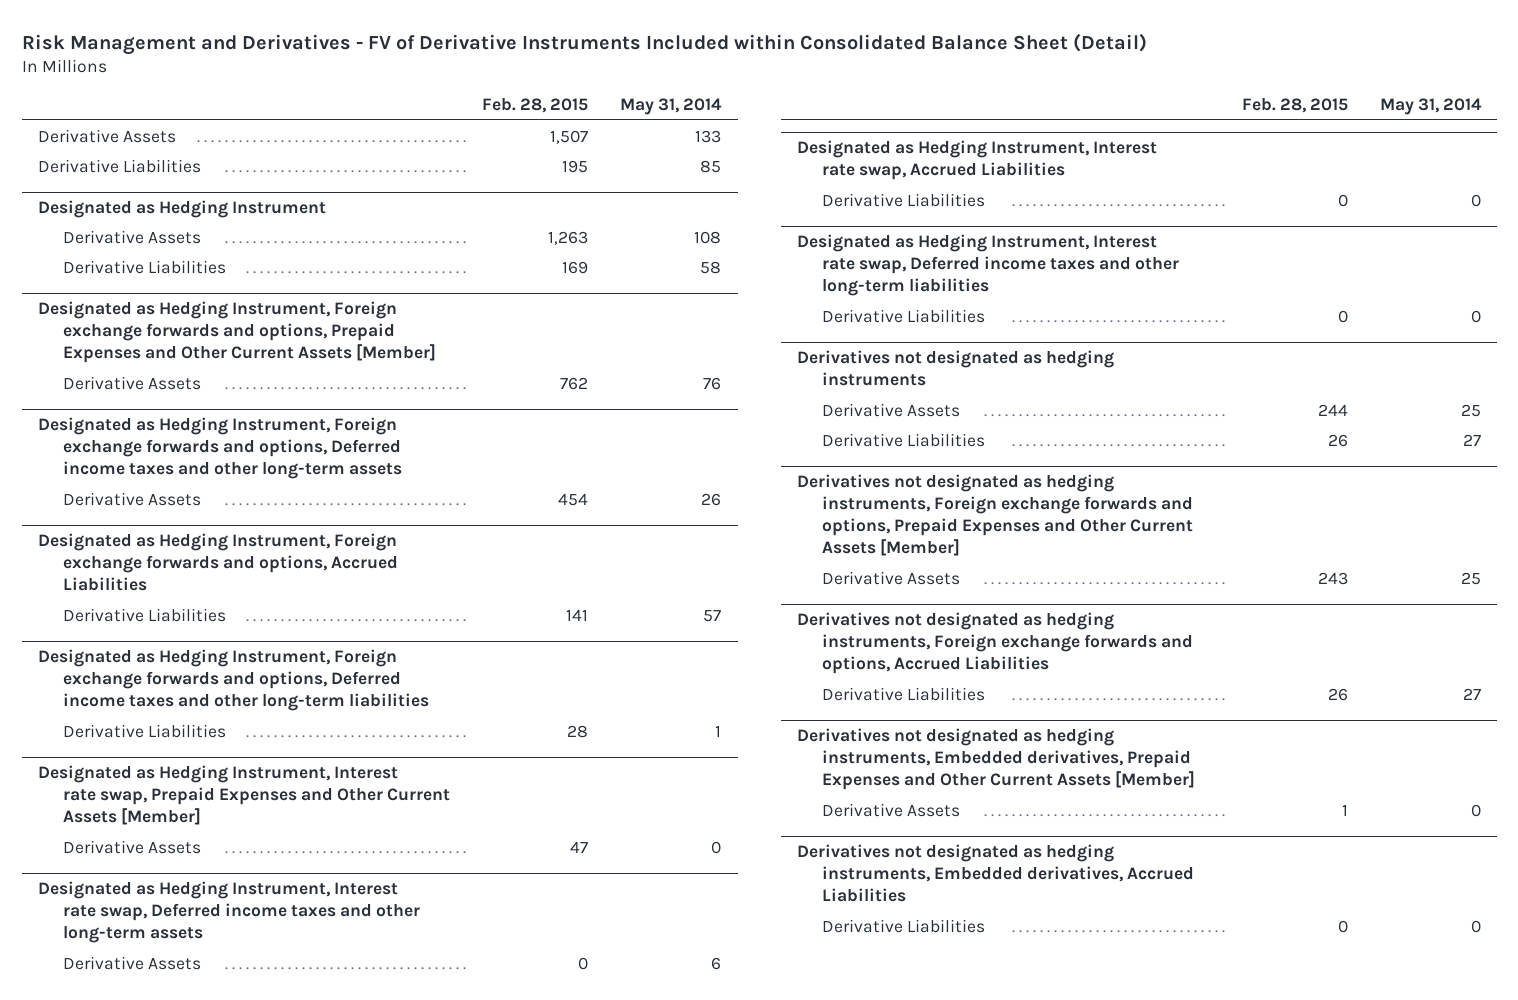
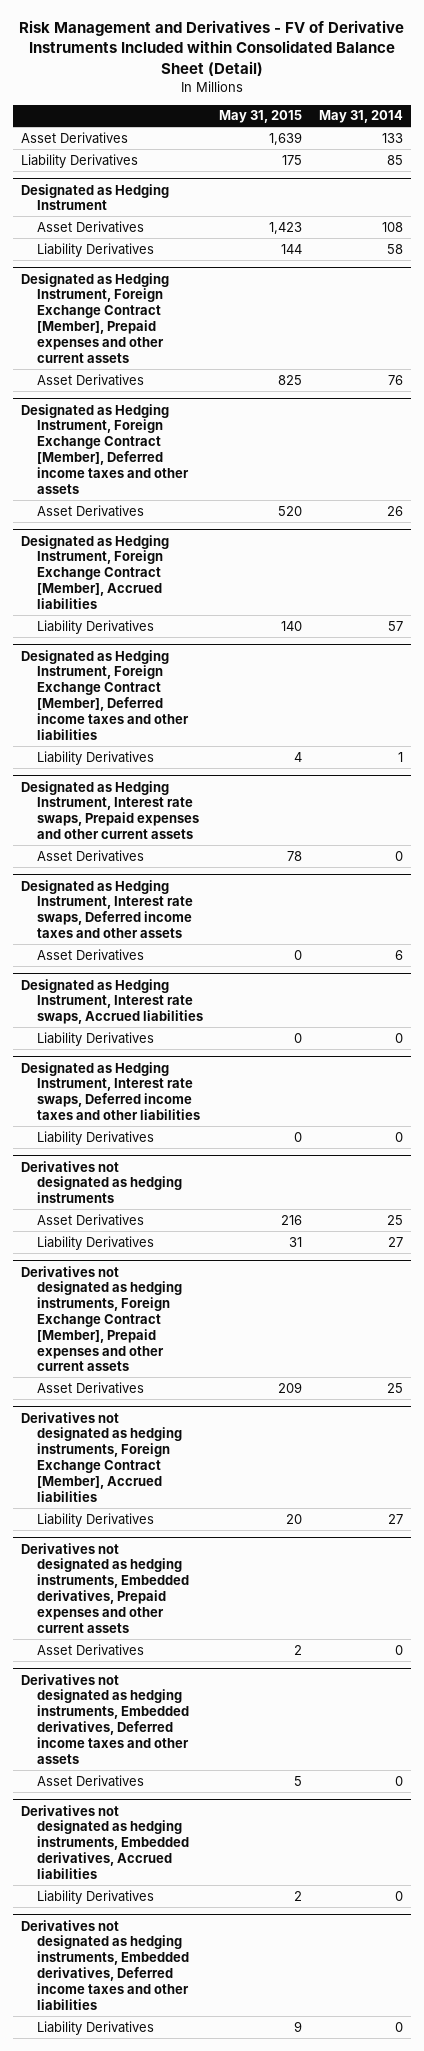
- | Feb. 28, 2015 | May 31, 2014
+ | May 31, 2015 | May 31, 2014
- Derivative Assets | 1,507 | 133
- Derivative Liabilities | 195 | 85
+ Asset Derivatives | 1,639 | 133
+ Liability Derivatives | 175 | 85
@ Designated as Hedging Instrument
- Derivative Assets | 1,263 | 108
- Derivative Liabilities | 169 | 58
- Designated as Hedging Instrument, Foreign exchange forwards and options, Prepaid Expenses and Other Current Assets [Member]
- Derivative Assets | 762 | 76
- Designated as Hedging Instrument, Foreign exchange forwards and options, Deferred income taxes and other long-term assets
- Derivative Assets | 454 | 26
- Designated as Hedging Instrument, Foreign exchange forwards and options, Accrued Liabilities
- Derivative Liabilities | 141 | 57
- Designated as Hedging Instrument, Foreign exchange forwards and options, Deferred income taxes and other long-term liabilities
- Derivative Liabilities | 28 | 1
- Designated as Hedging Instrument, Interest rate swap, Prepaid Expenses and Other Current Assets [Member]
- Derivative Assets | 47 | 0
- Designated as Hedging Instrument, Interest rate swap, Deferred income taxes and other long-term assets
- Derivative Assets | 0 | 6
- Designated as Hedging Instrument, Interest rate swap, Accrued Liabilities
- Derivative Liabilities | 0 | 0
- Designated as Hedging Instrument, Interest rate swap, Deferred income taxes and other long-term liabilities
- Derivative Liabilities | 0 | 0
@ Designated as Hedging Instrument
+ Asset Derivatives | 1,423 | 108
+ Liability Derivatives | 144 | 58
+ Designated as Hedging Instrument, Foreign Exchange Contract [Member], Prepaid expenses and other current assets
+ Asset Derivatives | 825 | 76
+ Designated as Hedging Instrument, Foreign Exchange Contract [Member], Deferred income taxes and other assets
+ Asset Derivatives | 520 | 26
+ Designated as Hedging Instrument, Foreign Exchange Contract [Member], Accrued liabilities
+ Liability Derivatives | 140 | 57
+ Designated as Hedging Instrument, Foreign Exchange Contract [Member], Deferred income taxes and other liabilities
+ Liability Derivatives | 4 | 1
+ Designated as Hedging Instrument, Interest rate swaps, Prepaid expenses and other current assets
+ Asset Derivatives | 78 | 0
+ Designated as Hedging Instrument, Interest rate swaps, Deferred income taxes and other assets
+ Asset Derivatives | 0 | 6
+ Designated as Hedging Instrument, Interest rate swaps, Accrued liabilities
+ Liability Derivatives | 0 | 0
+ Designated as Hedging Instrument, Interest rate swaps, Deferred income taxes and other liabilities
+ Liability Derivatives | 0 | 0
@ Derivatives not designated as hedging instruments
- Derivative Assets | 244 | 25
- Derivative Liabilities | 26 | 27
- Derivatives not designated as hedging instruments, Foreign exchange forwards and options, Prepaid Expenses and Other Current Assets [Member]
- Derivative Assets | 243 | 25
- Derivatives not designated as hedging instruments, Foreign exchange forwards and options, Accrued Liabilities
- Derivative Liabilities | 26 | 27
- Derivatives not designated as hedging instruments, Embedded derivatives, Prepaid Expenses and Other Current Assets [Member]
- Derivative Assets | 1 | 0
- Derivatives not designated as hedging instruments, Embedded derivatives, Accrued Liabilities
- Derivative Liabilities | 0 | 0
@ Derivatives not designated as hedging instruments
+ Asset Derivatives | 216 | 25
+ Liability Derivatives | 31 | 27
+ Derivatives not designated as hedging instruments, Foreign Exchange Contract [Member], Prepaid expenses and other current assets
+ Asset Derivatives | 209 | 25
+ Derivatives not designated as hedging instruments, Foreign Exchange Contract [Member], Accrued liabilities
+ Liability Derivatives | 20 | 27
+ Derivatives not designated as hedging instruments, Embedded derivatives, Prepaid expenses and other current assets
+ Asset Derivatives | 2 | 0
+ Derivatives not designated as hedging instruments, Embedded derivatives, Deferred income taxes and other assets
+ Asset Derivatives | 5 | 0
+ Derivatives not designated as hedging instruments, Embedded derivatives, Accrued liabilities
+ Liability Derivatives | 2 | 0
+ Derivatives not designated as hedging instruments, Embedded derivatives, Deferred income taxes and other liabilities
+ Liability Derivatives | 9 | 0

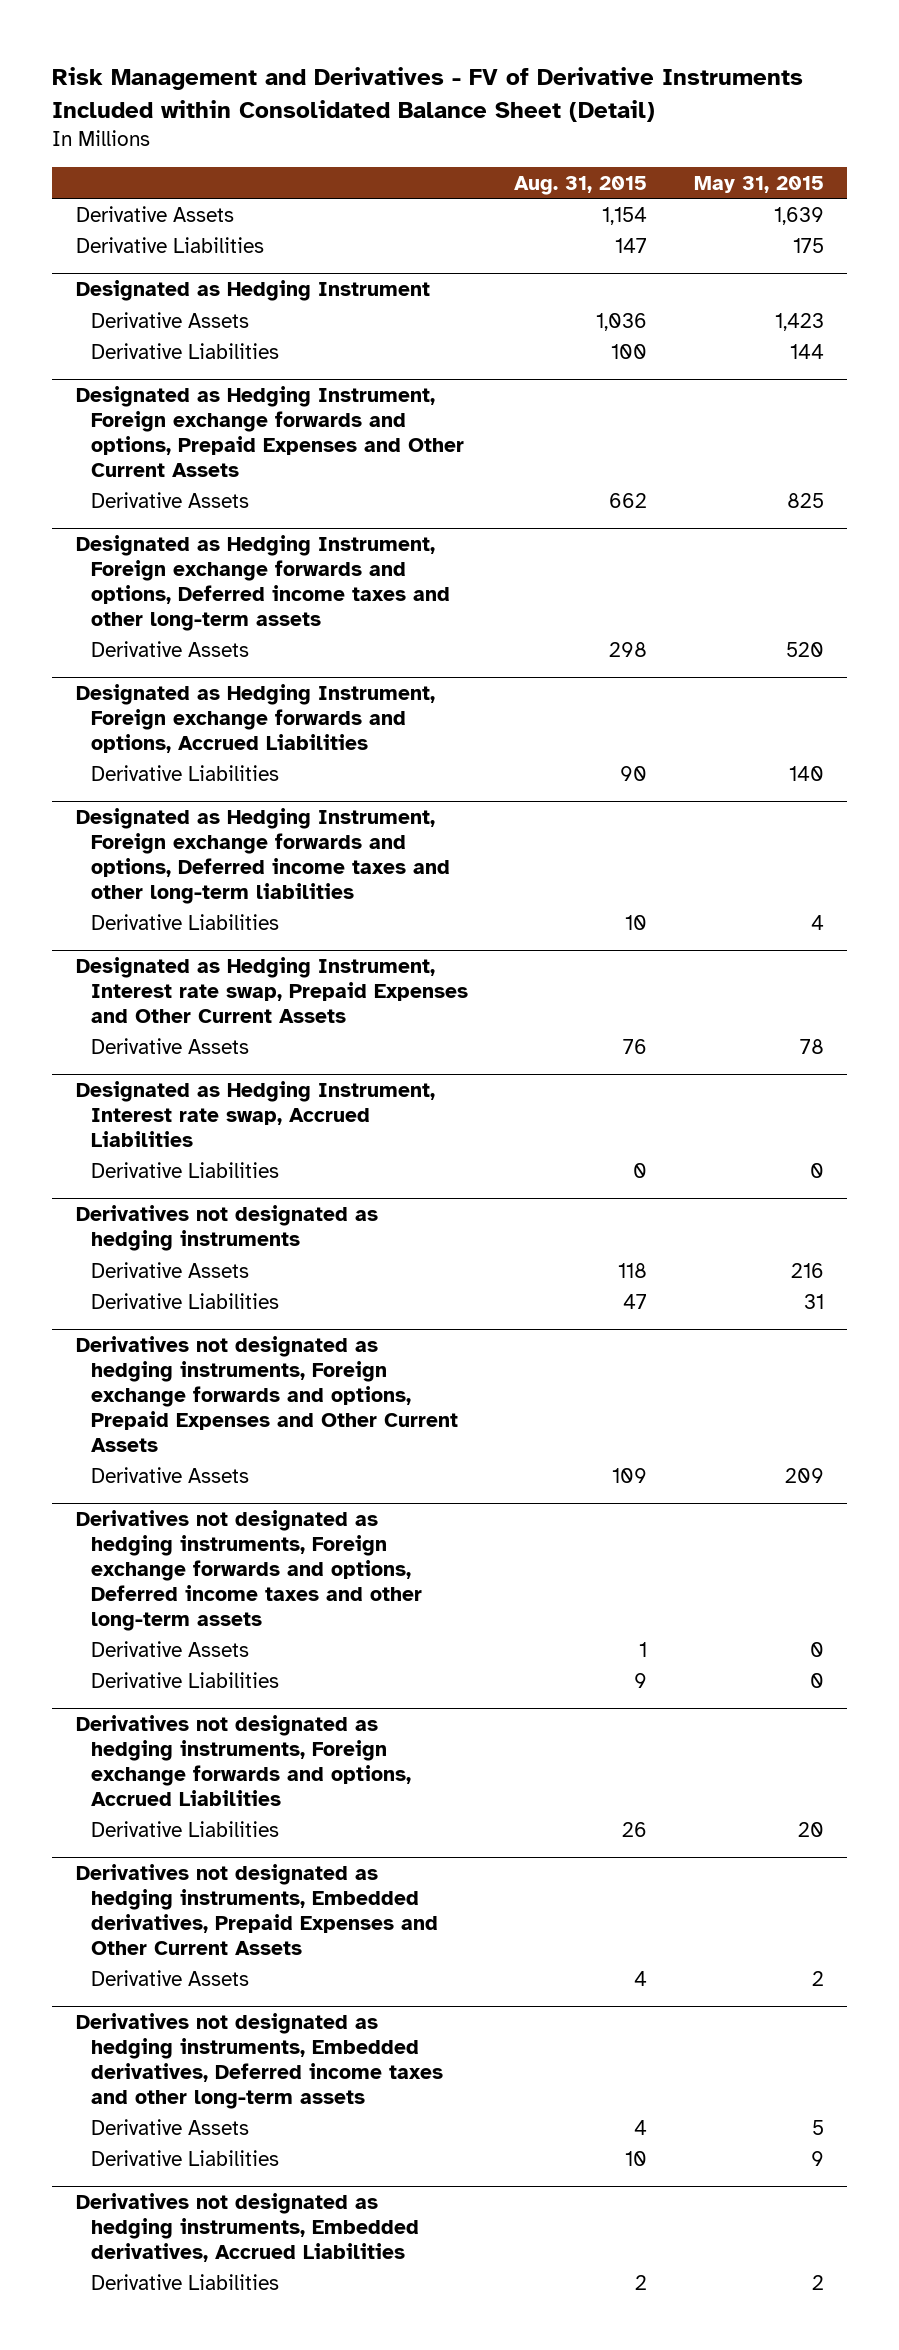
- | May 31, 2015 | May 31, 2014
+ | Aug. 31, 2015 | May 31, 2015
- Asset Derivatives | 1,639 | 133
- Liability Derivatives | 175 | 85
+ Derivative Assets | 1,154 | 1,639
+ Derivative Liabilities | 147 | 175
@ Designated as Hedging Instrument
- Asset Derivatives | 1,423 | 108
- Liability Derivatives | 144 | 58
- Designated as Hedging Instrument, Foreign Exchange Contract [Member], Prepaid expenses and other current assets
- Asset Derivatives | 825 | 76
- Designated as Hedging Instrument, Foreign Exchange Contract [Member], Deferred income taxes and other assets
- Asset Derivatives | 520 | 26
- Designated as Hedging Instrument, Foreign Exchange Contract [Member], Accrued liabilities
- Liability Derivatives | 140 | 57
- Designated as Hedging Instrument, Foreign Exchange Contract [Member], Deferred income taxes and other liabilities
- Liability Derivatives | 4 | 1
- Designated as Hedging Instrument, Interest rate swaps, Prepaid expenses and other current assets
- Asset Derivatives | 78 | 0
- Designated as Hedging Instrument, Interest rate swaps, Deferred income taxes and other assets
- Asset Derivatives | 0 | 6
- Designated as Hedging Instrument, Interest rate swaps, Accrued liabilities
- Liability Derivatives | 0 | 0
- Designated as Hedging Instrument, Interest rate swaps, Deferred income taxes and other liabilities
- Liability Derivatives | 0 | 0
@ Designated as Hedging Instrument
+ Derivative Assets | 1,036 | 1,423
+ Derivative Liabilities | 100 | 144
+ Designated as Hedging Instrument, Foreign exchange forwards and options, Prepaid Expenses and Other Current Assets
+ Derivative Assets | 662 | 825
+ Designated as Hedging Instrument, Foreign exchange forwards and options, Deferred income taxes and other long-term assets
+ Derivative Assets | 298 | 520
+ Designated as Hedging Instrument, Foreign exchange forwards and options, Accrued Liabilities
+ Derivative Liabilities | 90 | 140
+ Designated as Hedging Instrument, Foreign exchange forwards and options, Deferred income taxes and other long-term liabilities
+ Derivative Liabilities | 10 | 4
+ Designated as Hedging Instrument, Interest rate swap, Prepaid Expenses and Other Current Assets
+ Derivative Assets | 76 | 78
+ Designated as Hedging Instrument, Interest rate swap, Accrued Liabilities
+ Derivative Liabilities | 0 | 0
@ Derivatives not designated as hedging instruments
- Asset Derivatives | 216 | 25
- Liability Derivatives | 31 | 27
- Derivatives not designated as hedging instruments, Foreign Exchange Contract [Member], Prepaid expenses and other current assets
- Asset Derivatives | 209 | 25
- Derivatives not designated as hedging instruments, Foreign Exchange Contract [Member], Accrued liabilities
- Liability Derivatives | 20 | 27
- Derivatives not designated as hedging instruments, Embedded derivatives, Prepaid expenses and other current assets
- Asset Derivatives | 2 | 0
- Derivatives not designated as hedging instruments, Embedded derivatives, Deferred income taxes and other assets
- Asset Derivatives | 5 | 0
- Derivatives not designated as hedging instruments, Embedded derivatives, Accrued liabilities
- Liability Derivatives | 2 | 0
- Derivatives not designated as hedging instruments, Embedded derivatives, Deferred income taxes and other liabilities
- Liability Derivatives | 9 | 0
@ Derivatives not designated as hedging instruments
+ Derivative Assets | 118 | 216
+ Derivative Liabilities | 47 | 31
+ Derivatives not designated as hedging instruments, Foreign exchange forwards and options, Prepaid Expenses and Other Current Assets
+ Derivative Assets | 109 | 209
+ Derivatives not designated as hedging instruments, Foreign exchange forwards and options, Deferred income taxes and other long-term assets
+ Derivative Assets | 1 | 0
+ Derivative Liabilities | 9 | 0
+ Derivatives not designated as hedging instruments, Foreign exchange forwards and options, Accrued Liabilities
+ Derivative Liabilities | 26 | 20
+ Derivatives not designated as hedging instruments, Embedded derivatives, Prepaid Expenses and Other Current Assets
+ Derivative Assets | 4 | 2
+ Derivatives not designated as hedging instruments, Embedded derivatives, Deferred income taxes and other long-term assets
+ Derivative Assets | 4 | 5
+ Derivative Liabilities | 10 | 9
+ Derivatives not designated as hedging instruments, Embedded derivatives, Accrued Liabilities
+ Derivative Liabilities | 2 | 2

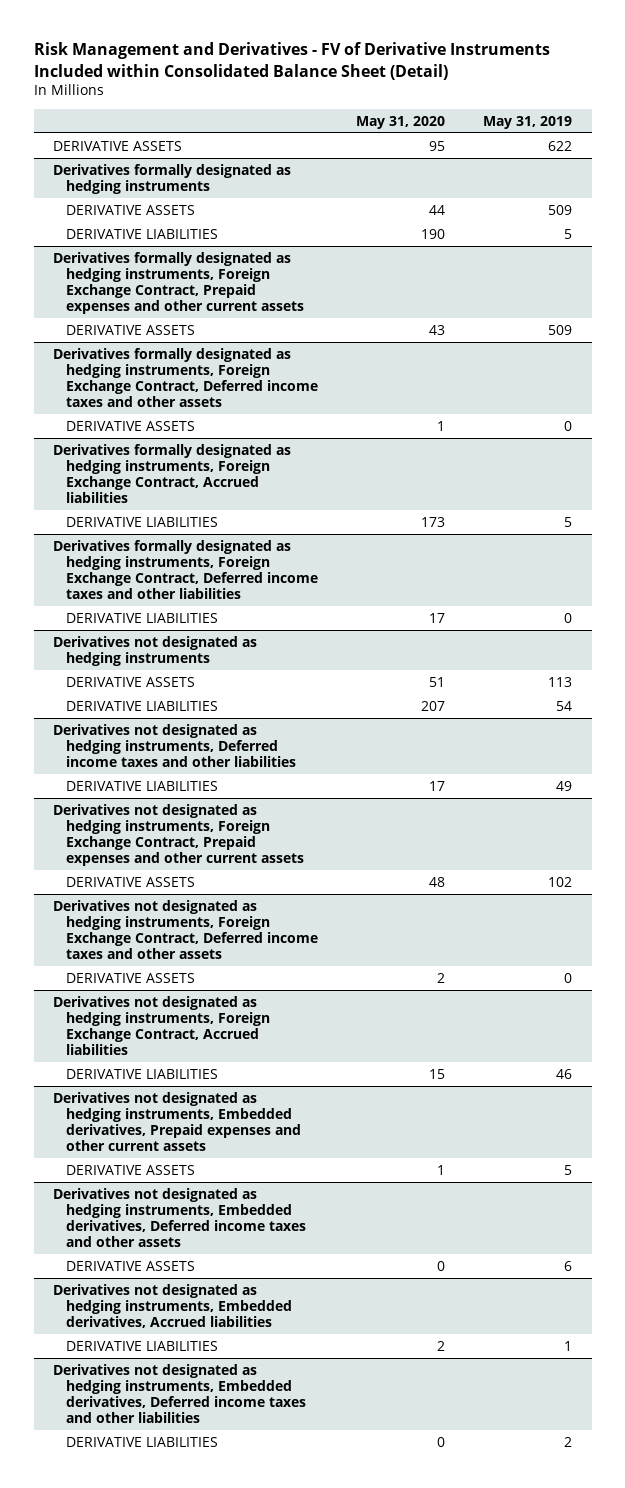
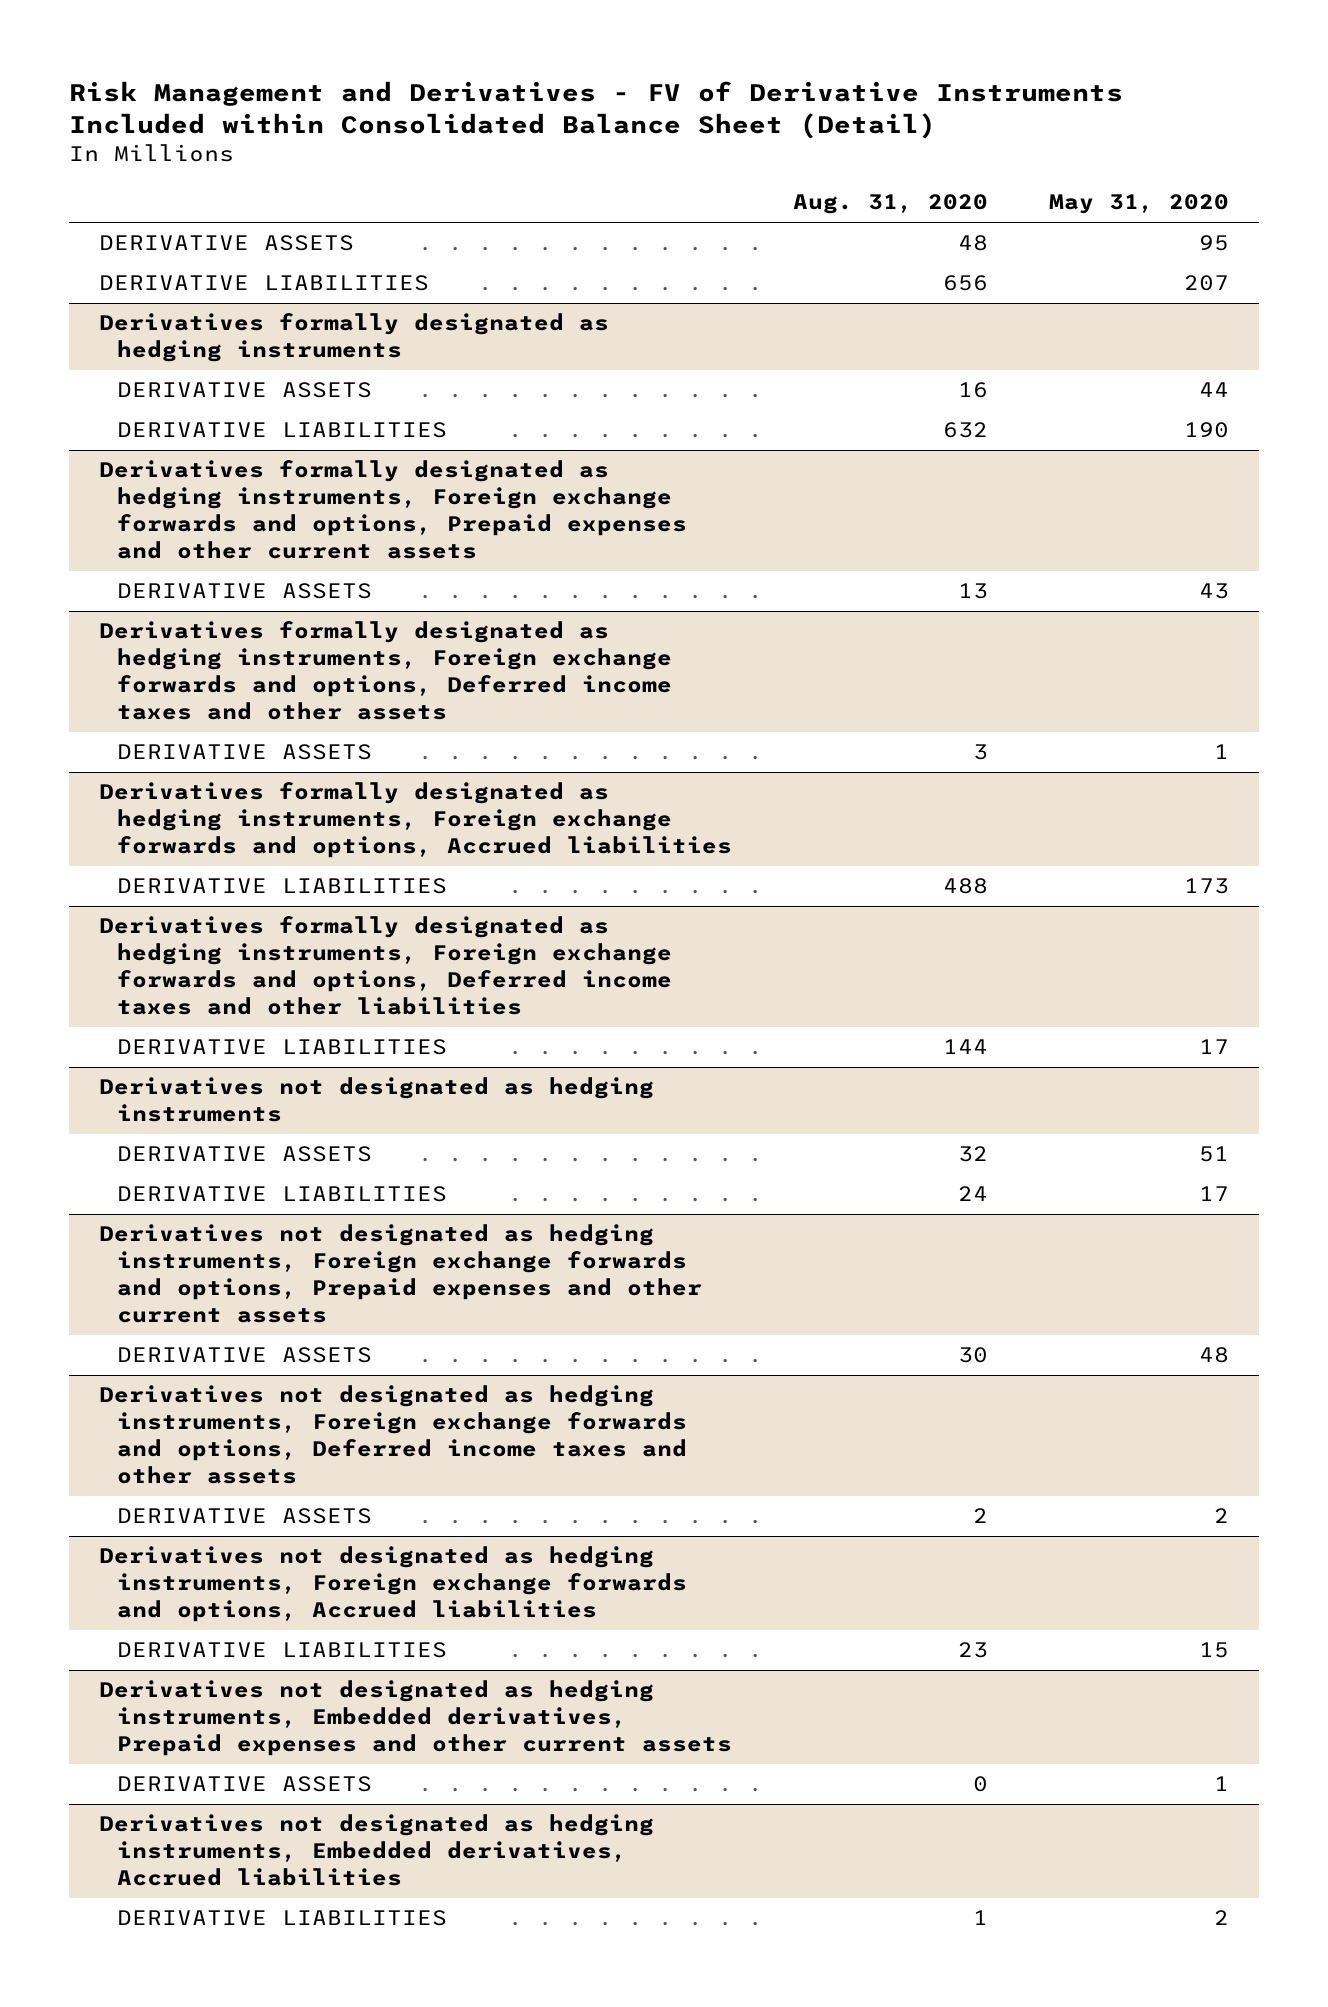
- | May 31, 2020 | May 31, 2019
+ | Aug. 31, 2020 | May 31, 2020
+ DERIVATIVE LIABILITIES | 656 | 207
- Derivatives formally designated as hedging instruments, Foreign Exchange Contract, Prepaid expenses and other current assets
+ Derivatives formally designated as hedging instruments, Foreign exchange forwards and options, Prepaid expenses and other current assets
- Derivatives formally designated as hedging instruments, Foreign Exchange Contract, Deferred income taxes and other assets
+ Derivatives formally designated as hedging instruments, Foreign exchange forwards and options, Deferred income taxes and other assets
- Derivatives formally designated as hedging instruments, Foreign Exchange Contract, Accrued liabilities
+ Derivatives formally designated as hedging instruments, Foreign exchange forwards and options, Accrued liabilities
- Derivatives formally designated as hedging instruments, Foreign Exchange Contract, Deferred income taxes and other liabilities
+ Derivatives formally designated as hedging instruments, Foreign exchange forwards and options, Deferred income taxes and other liabilities
@ Derivatives not designated as hedging instruments
- DERIVATIVE LIABILITIES | 207 | 54
- Derivatives not designated as hedging instruments, Deferred income taxes and other liabilities
- Derivatives not designated as hedging instruments, Foreign Exchange Contract, Prepaid expenses and other current assets
+ Derivatives not designated as hedging instruments, Foreign exchange forwards and options, Prepaid expenses and other current assets
- Derivatives not designated as hedging instruments, Foreign Exchange Contract, Deferred income taxes and other assets
+ Derivatives not designated as hedging instruments, Foreign exchange forwards and options, Deferred income taxes and other assets
- Derivatives not designated as hedging instruments, Foreign Exchange Contract, Accrued liabilities
+ Derivatives not designated as hedging instruments, Foreign exchange forwards and options, Accrued liabilities
- Derivatives not designated as hedging instruments, Embedded derivatives, Deferred income taxes and other assets
- DERIVATIVE ASSETS | 0 | 6
- Derivatives not designated as hedging instruments, Embedded derivatives, Deferred income taxes and other liabilities
- DERIVATIVE LIABILITIES | 0 | 2

